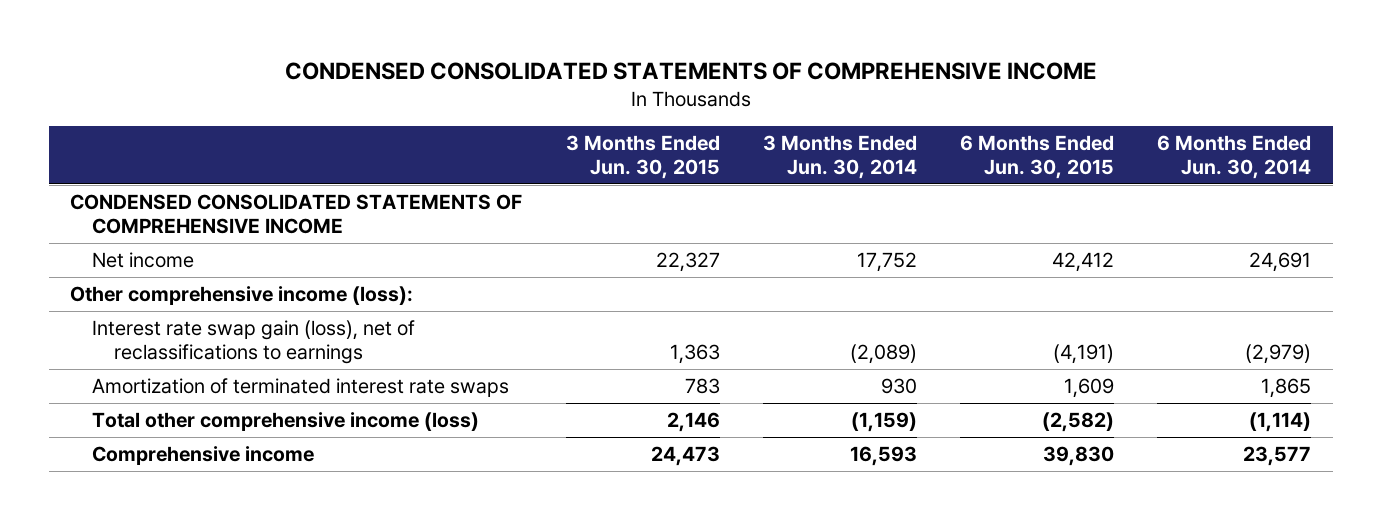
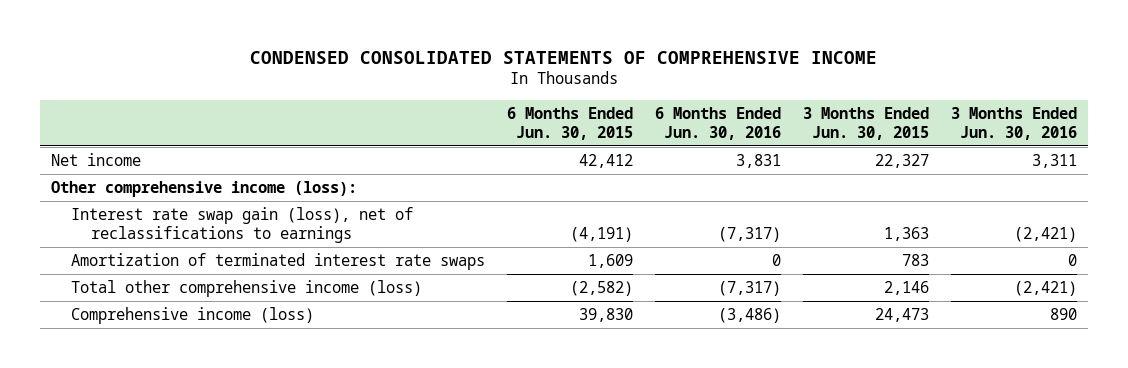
- | 3 Months Ended Jun. 30, 2015 | 3 Months Ended Jun. 30, 2014 | 6 Months Ended Jun. 30, 2015 | 6 Months Ended Jun. 30, 2014
+ | 6 Months Ended Jun. 30, 2015 | 6 Months Ended Jun. 30, 2016 | 3 Months Ended Jun. 30, 2015 | 3 Months Ended Jun. 30, 2016
- CONDENSED CONSOLIDATED STATEMENTS OF COMPREHENSIVE INCOME
- Comprehensive income | 24,473 | 16,593 | 39,830 | 23,577
+ Comprehensive income (loss) | 39,830 | (3,486) | 24,473 | 890

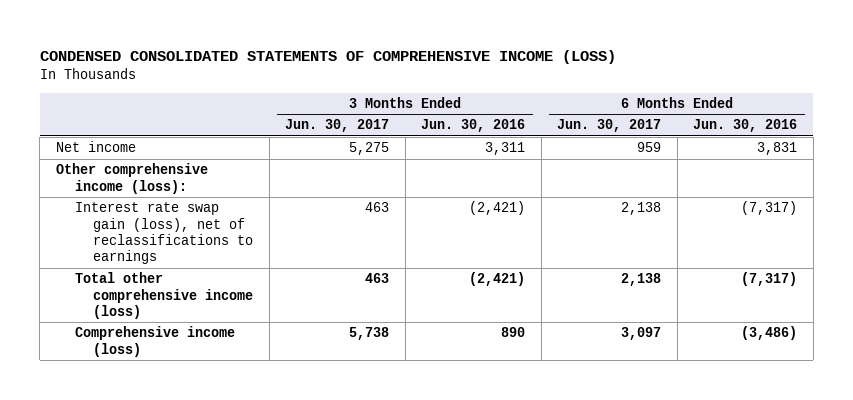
- CONDENSED CONSOLIDATED STATEMENTS OF COMPREHENSIVE INCOME
+ CONDENSED CONSOLIDATED STATEMENTS OF COMPREHENSIVE INCOME (LOSS)
- | 6 Months Ended Jun. 30, 2015 | 6 Months Ended Jun. 30, 2016 | 3 Months Ended Jun. 30, 2015 | 3 Months Ended Jun. 30, 2016
+ | 3 Months Ended Jun. 30, 2017 | 3 Months Ended Jun. 30, 2016 | 6 Months Ended Jun. 30, 2017 | 6 Months Ended Jun. 30, 2016
- Amortization of terminated interest rate swaps | 1,609 | 0 | 783 | 0

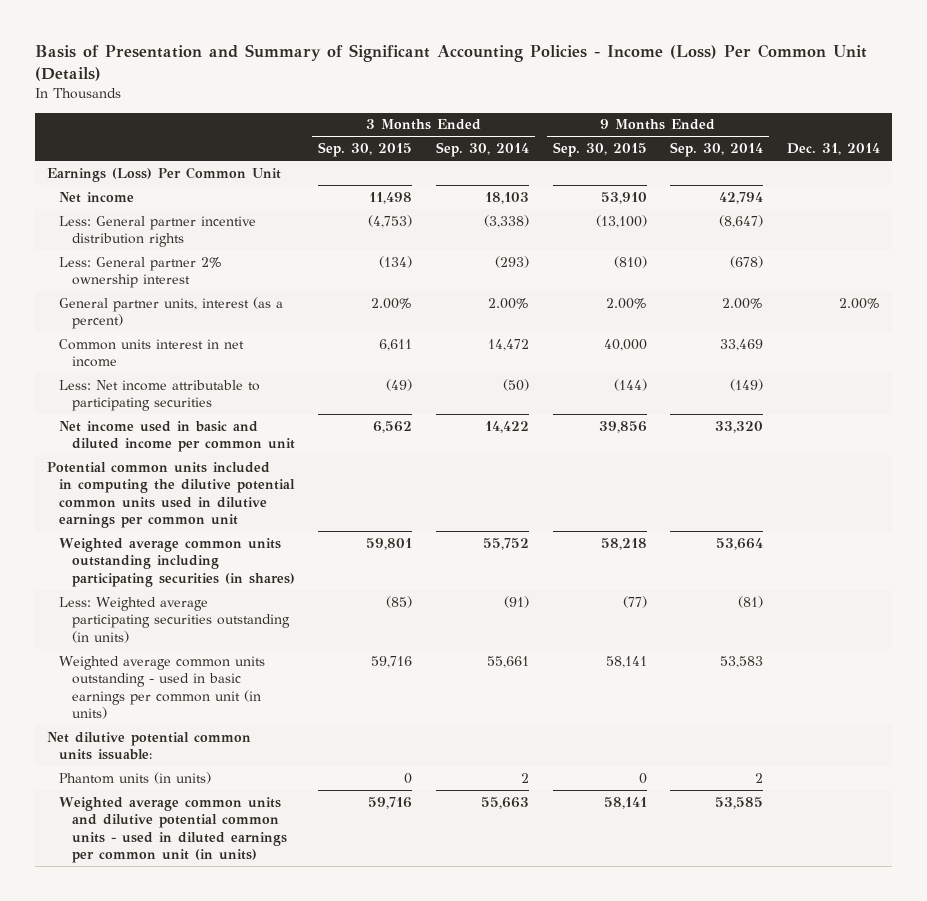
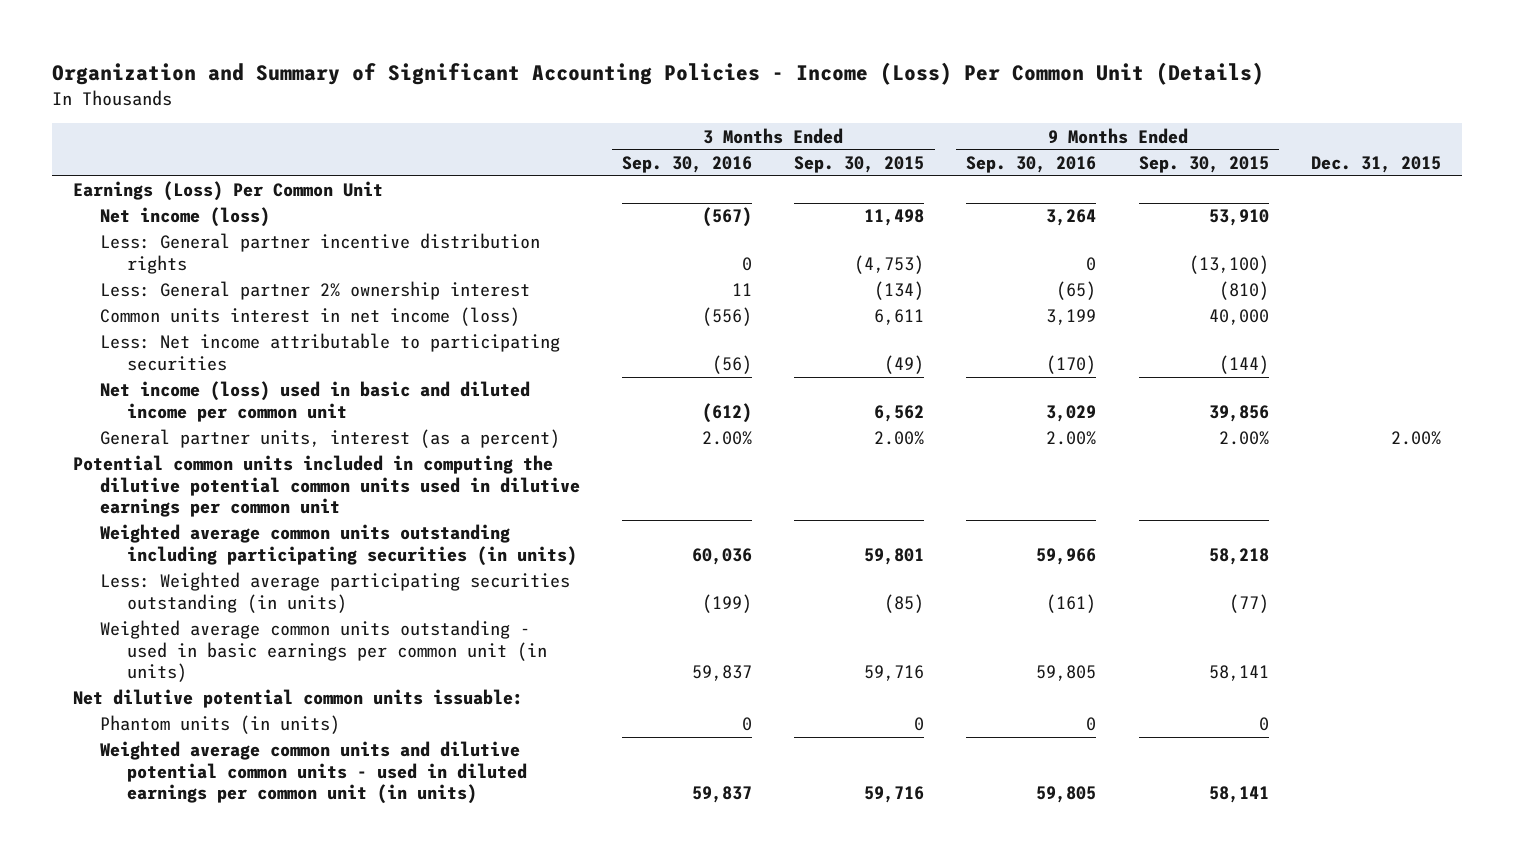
- Basis of Presentation and Summary of Significant Accounting Policies - Income (Loss) Per Common Unit (Details)
+ Organization and Summary of Significant Accounting Policies - Income (Loss) Per Common Unit (Details)
- | 3 Months Ended Sep. 30, 2015 | 3 Months Ended Sep. 30, 2014 | 9 Months Ended Sep. 30, 2015 | 9 Months Ended Sep. 30, 2014 | Dec. 31, 2014
+ | 3 Months Ended Sep. 30, 2016 | 3 Months Ended Sep. 30, 2015 | 9 Months Ended Sep. 30, 2016 | 9 Months Ended Sep. 30, 2015 | Dec. 31, 2015
- Net income | 11,498 | 18,103 | 53,910 | 42,794 |
+ Net income (loss) | (567) | 11,498 | 3,264 | 53,910 |
- Common units interest in net income | 6,611 | 14,472 | 40,000 | 33,469 |
+ Common units interest in net income (loss) | (556) | 6,611 | 3,199 | 40,000 |
- Net income used in basic and diluted income per common unit | 6,562 | 14,422 | 39,856 | 33,320 |
+ Net income (loss) used in basic and diluted income per common unit | (612) | 6,562 | 3,029 | 39,856 |
moved down: General partner units, interest (as a percent) | 2.00% | 2.00% | 2.00% | 2.00% | 2.00%
- Weighted average common units outstanding including participating securities (in shares) | 59,801 | 55,752 | 58,218 | 53,664 |
+ Weighted average common units outstanding including participating securities (in units) | 60,036 | 59,801 | 59,966 | 58,218 |

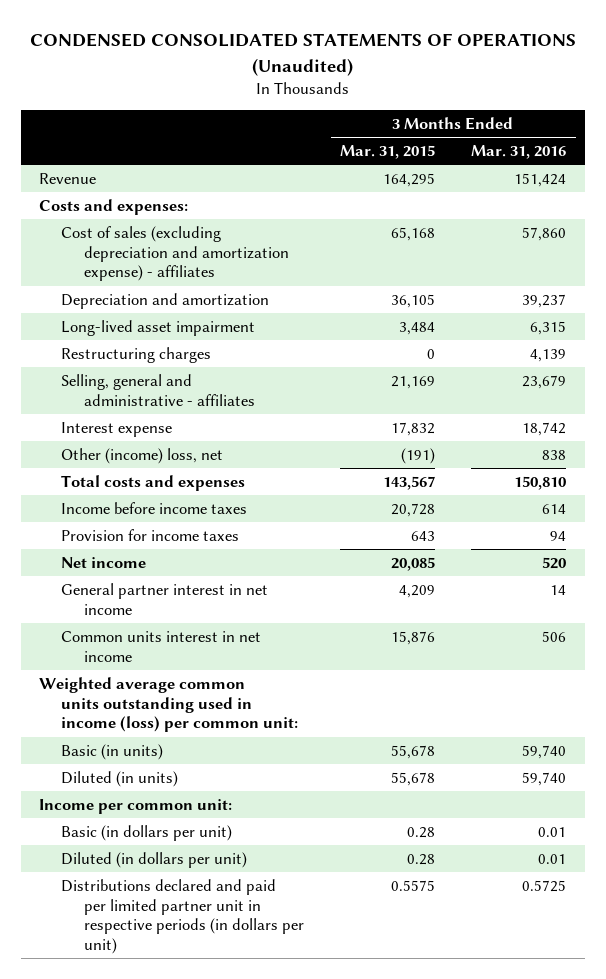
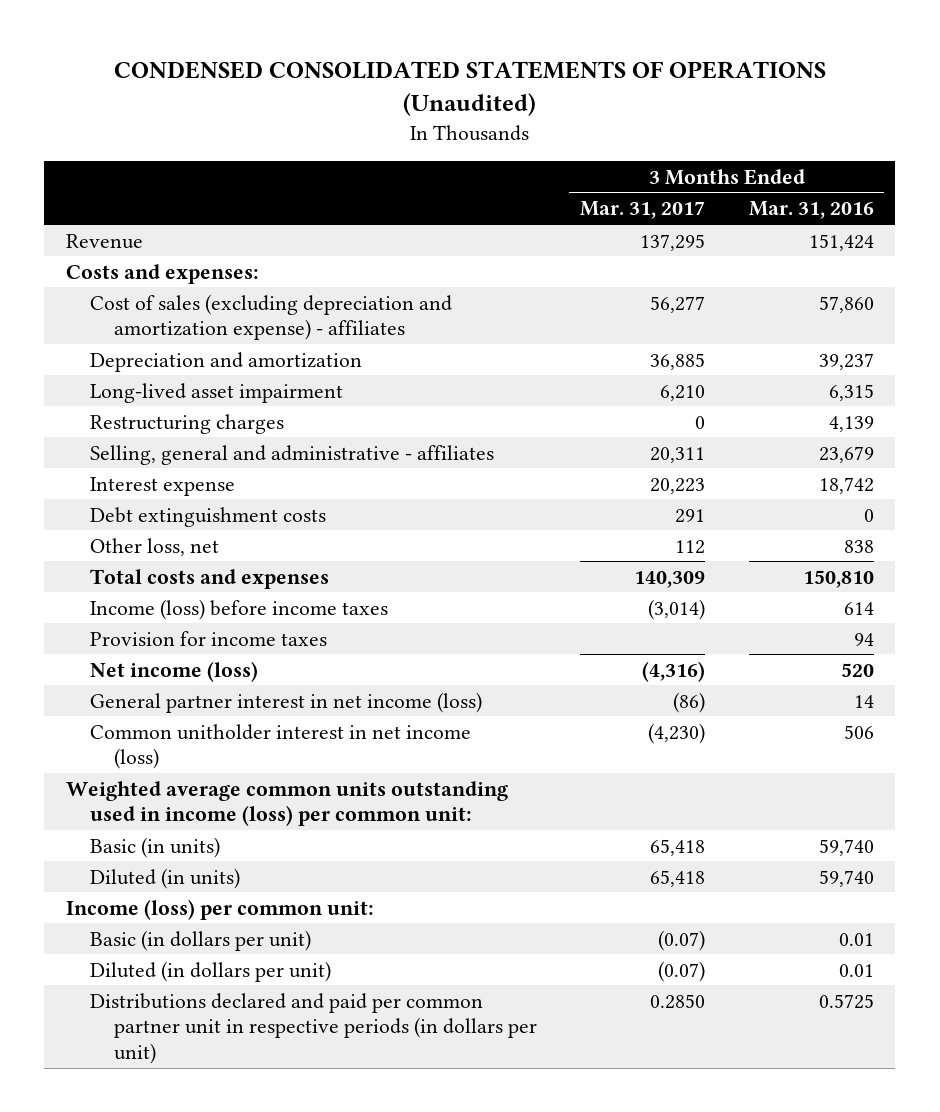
- | 3 Months Ended Mar. 31, 2015 | 3 Months Ended Mar. 31, 2016
+ | 3 Months Ended Mar. 31, 2017 | 3 Months Ended Mar. 31, 2016
- Other (income) loss, net | (191) | 838
+ Debt extinguishment costs | 291 | 0
+ Other loss, net | 112 | 838
- Income before income taxes | 20,728 | 614
+ Income (loss) before income taxes | (3,014) | 614
- Net income | 20,085 | 520
- General partner interest in net income | 4,209 | 14
- Common units interest in net income | 15,876 | 506
+ Net income (loss) | (4,316) | 520
+ General partner interest in net income (loss) | (86) | 14
+ Common unitholder interest in net income (loss) | (4,230) | 506
- Income per common unit:
+ Income (loss) per common unit:
- Distributions declared and paid per limited partner unit in respective periods (in dollars per unit) | 0.5575 | 0.5725
+ Distributions declared and paid per common partner unit in respective periods (in dollars per unit) | 0.2850 | 0.5725

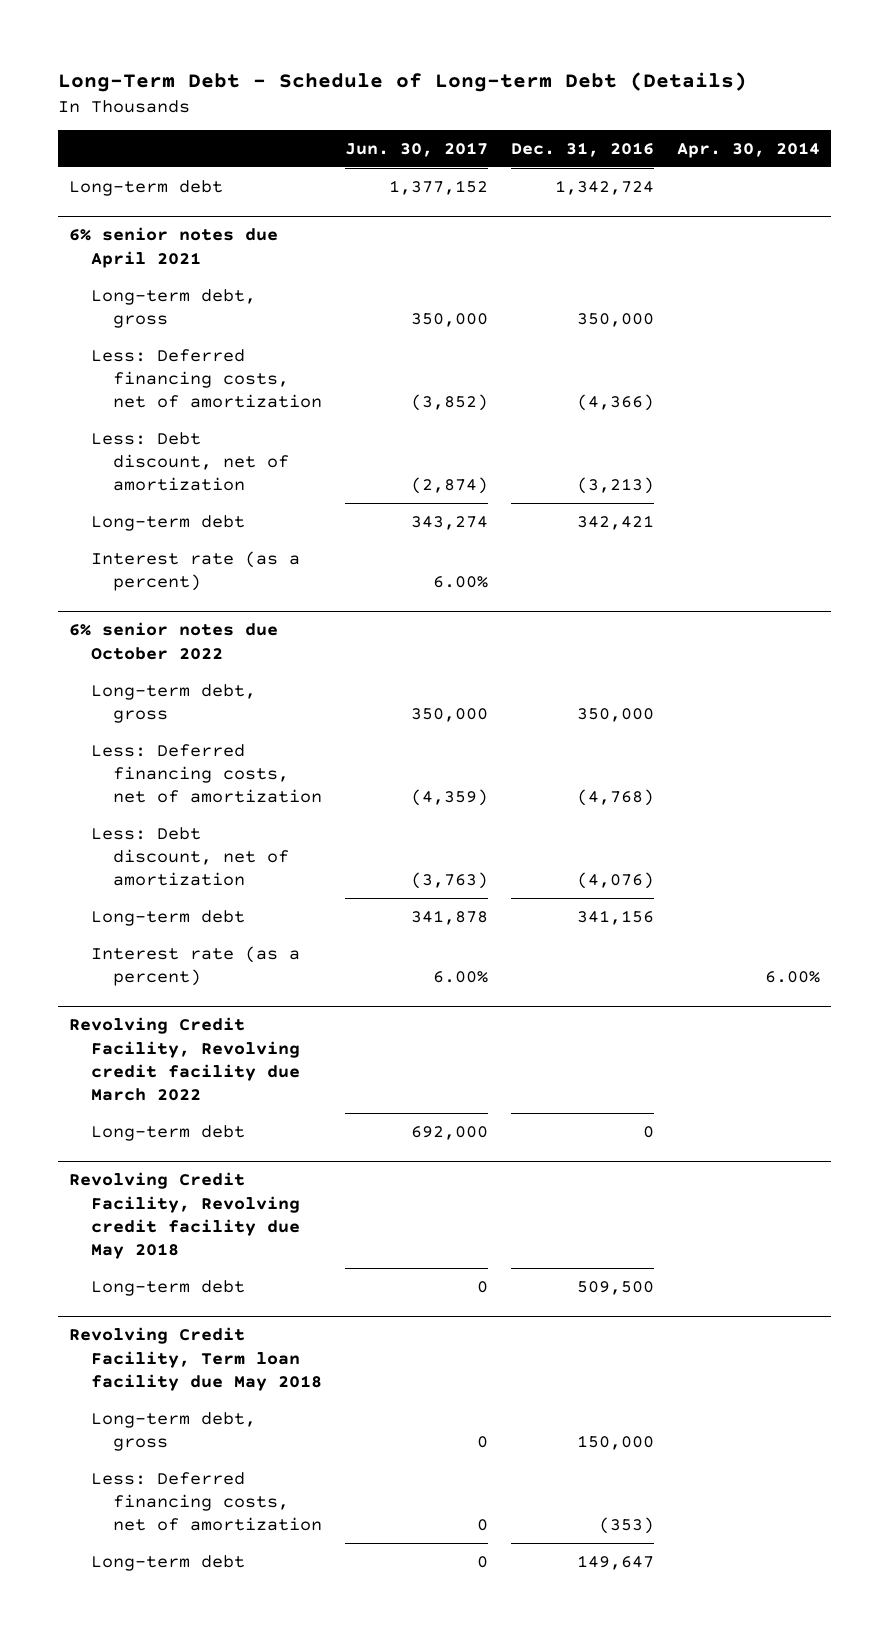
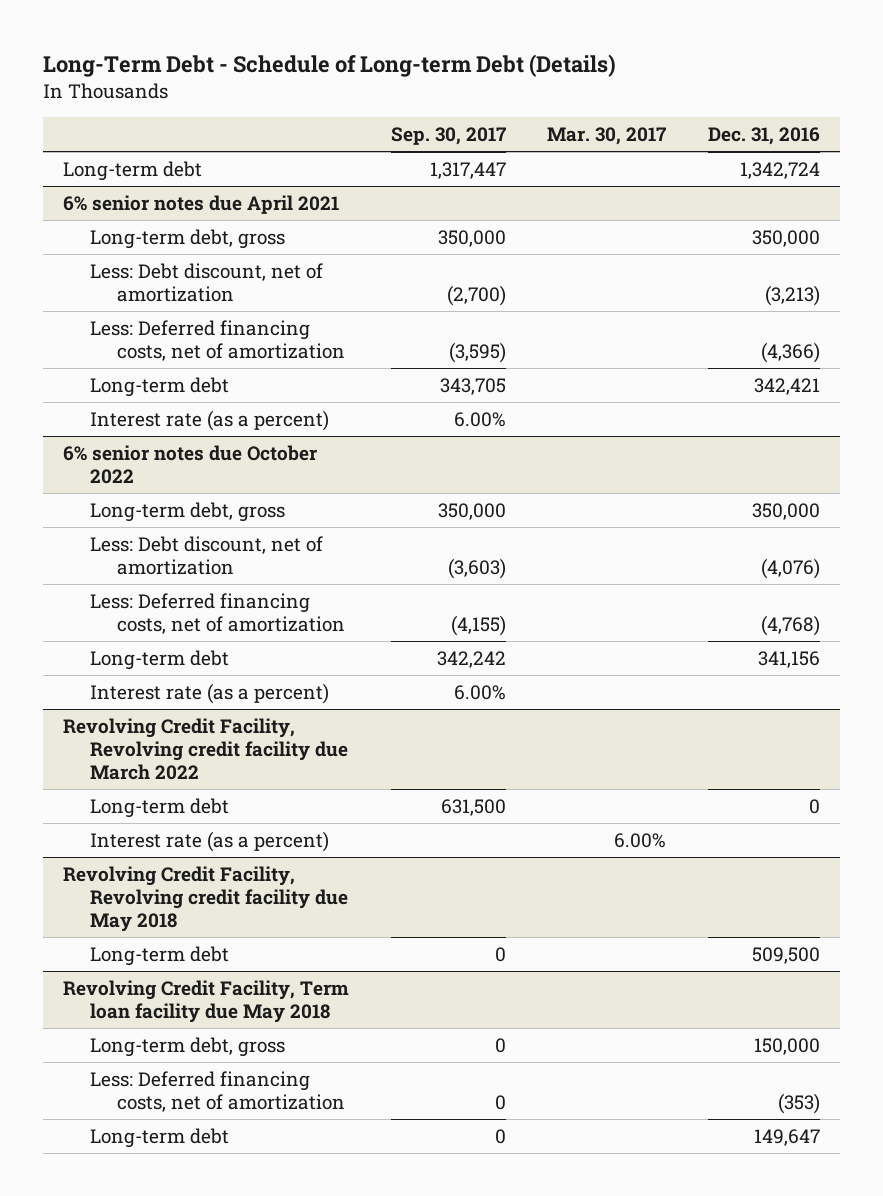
- | Jun. 30, 2017 | Dec. 31, 2016 | Apr. 30, 2014
+ | Sep. 30, 2017 | Mar. 30, 2017 | Dec. 31, 2016
@ 6% senior notes due April 2021
moved down: Less: Deferred financing costs, net of amortization | (3,595) | | (4,366)
@ 6% senior notes due October 2022
moved down: Less: Deferred financing costs, net of amortization | (4,155) | | (4,768)
@ Revolving Credit Facility, Revolving credit facility due March 2022
+ Interest rate (as a percent) | | 6.00% |

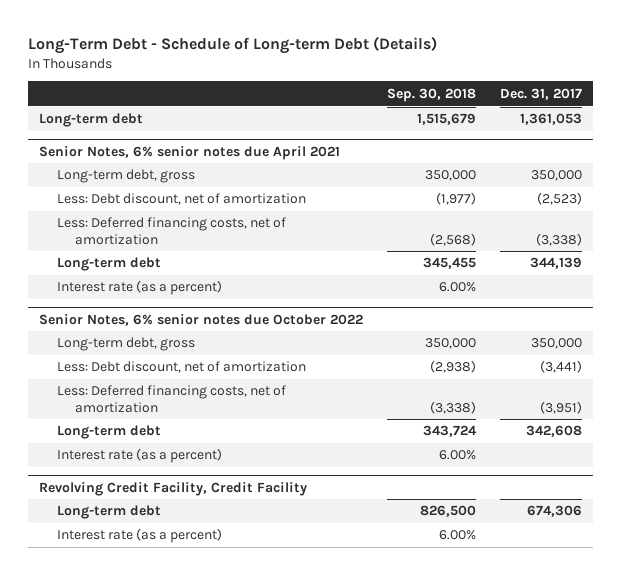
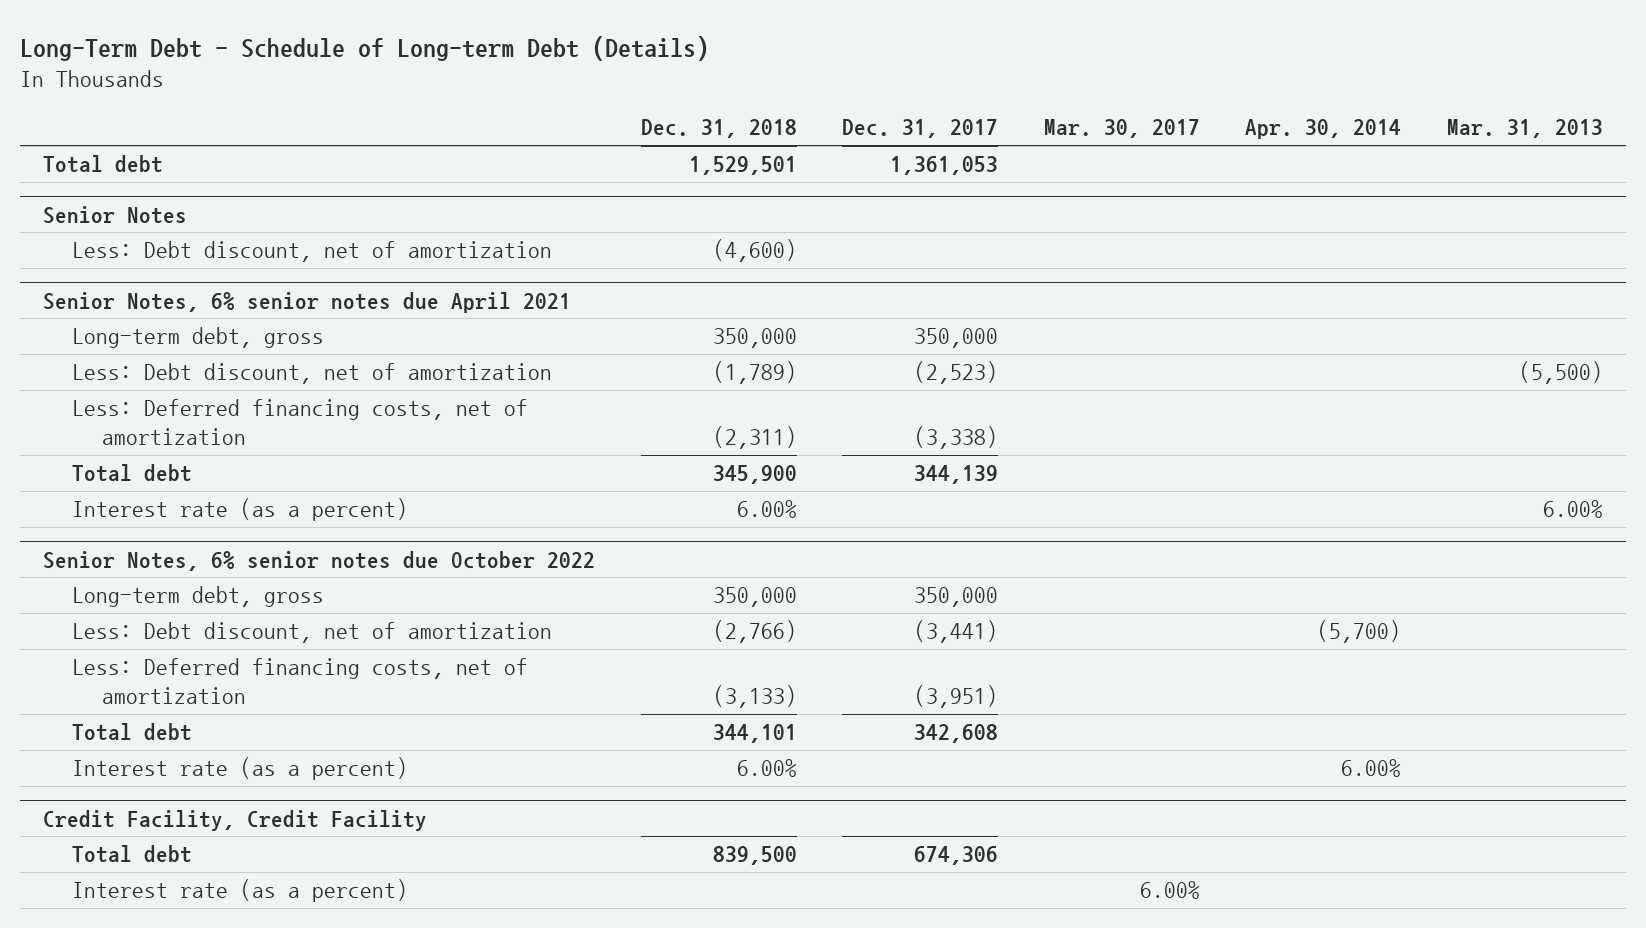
- | Sep. 30, 2018 | Dec. 31, 2017
+ | Dec. 31, 2018 | Dec. 31, 2017 | Mar. 30, 2017 | Apr. 30, 2014 | Mar. 31, 2013
- Long-term debt | 1,515,679 | 1,361,053
+ Total debt | 1,529,501 | 1,361,053 | | |
+ Senior Notes
+ Less: Debt discount, net of amortization | (4,600) | | | |
@ Senior Notes, 6% senior notes due April 2021
- Long-term debt | 345,455 | 344,139
+ Total debt | 345,900 | 344,139 | | |
@ Senior Notes, 6% senior notes due October 2022
- Long-term debt | 343,724 | 342,608
+ Total debt | 344,101 | 342,608 | | |
- Revolving Credit Facility, Credit Facility
- Long-term debt | 826,500 | 674,306
+ Credit Facility, Credit Facility
+ Total debt | 839,500 | 674,306 | | |

